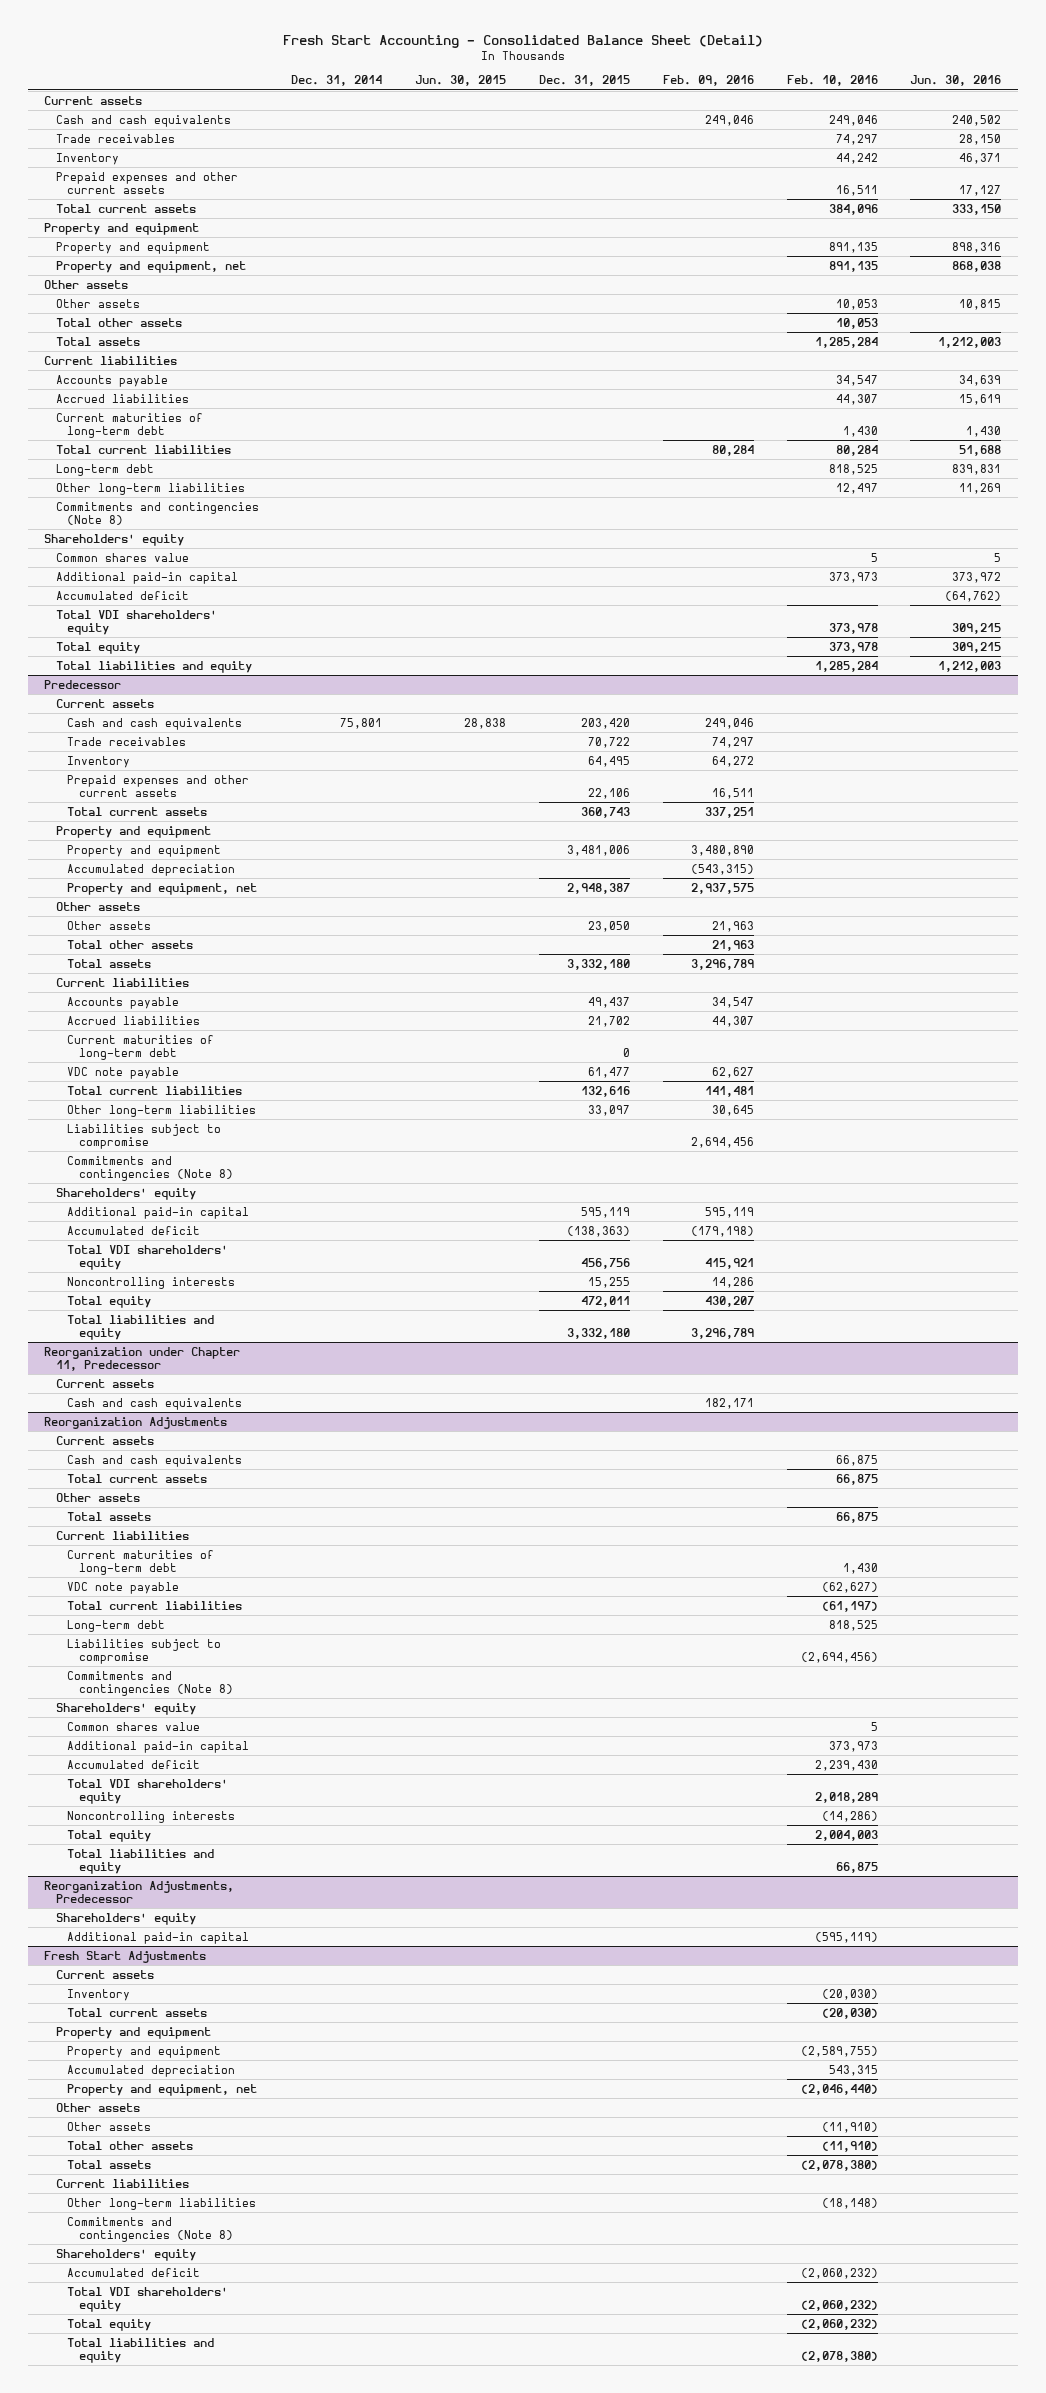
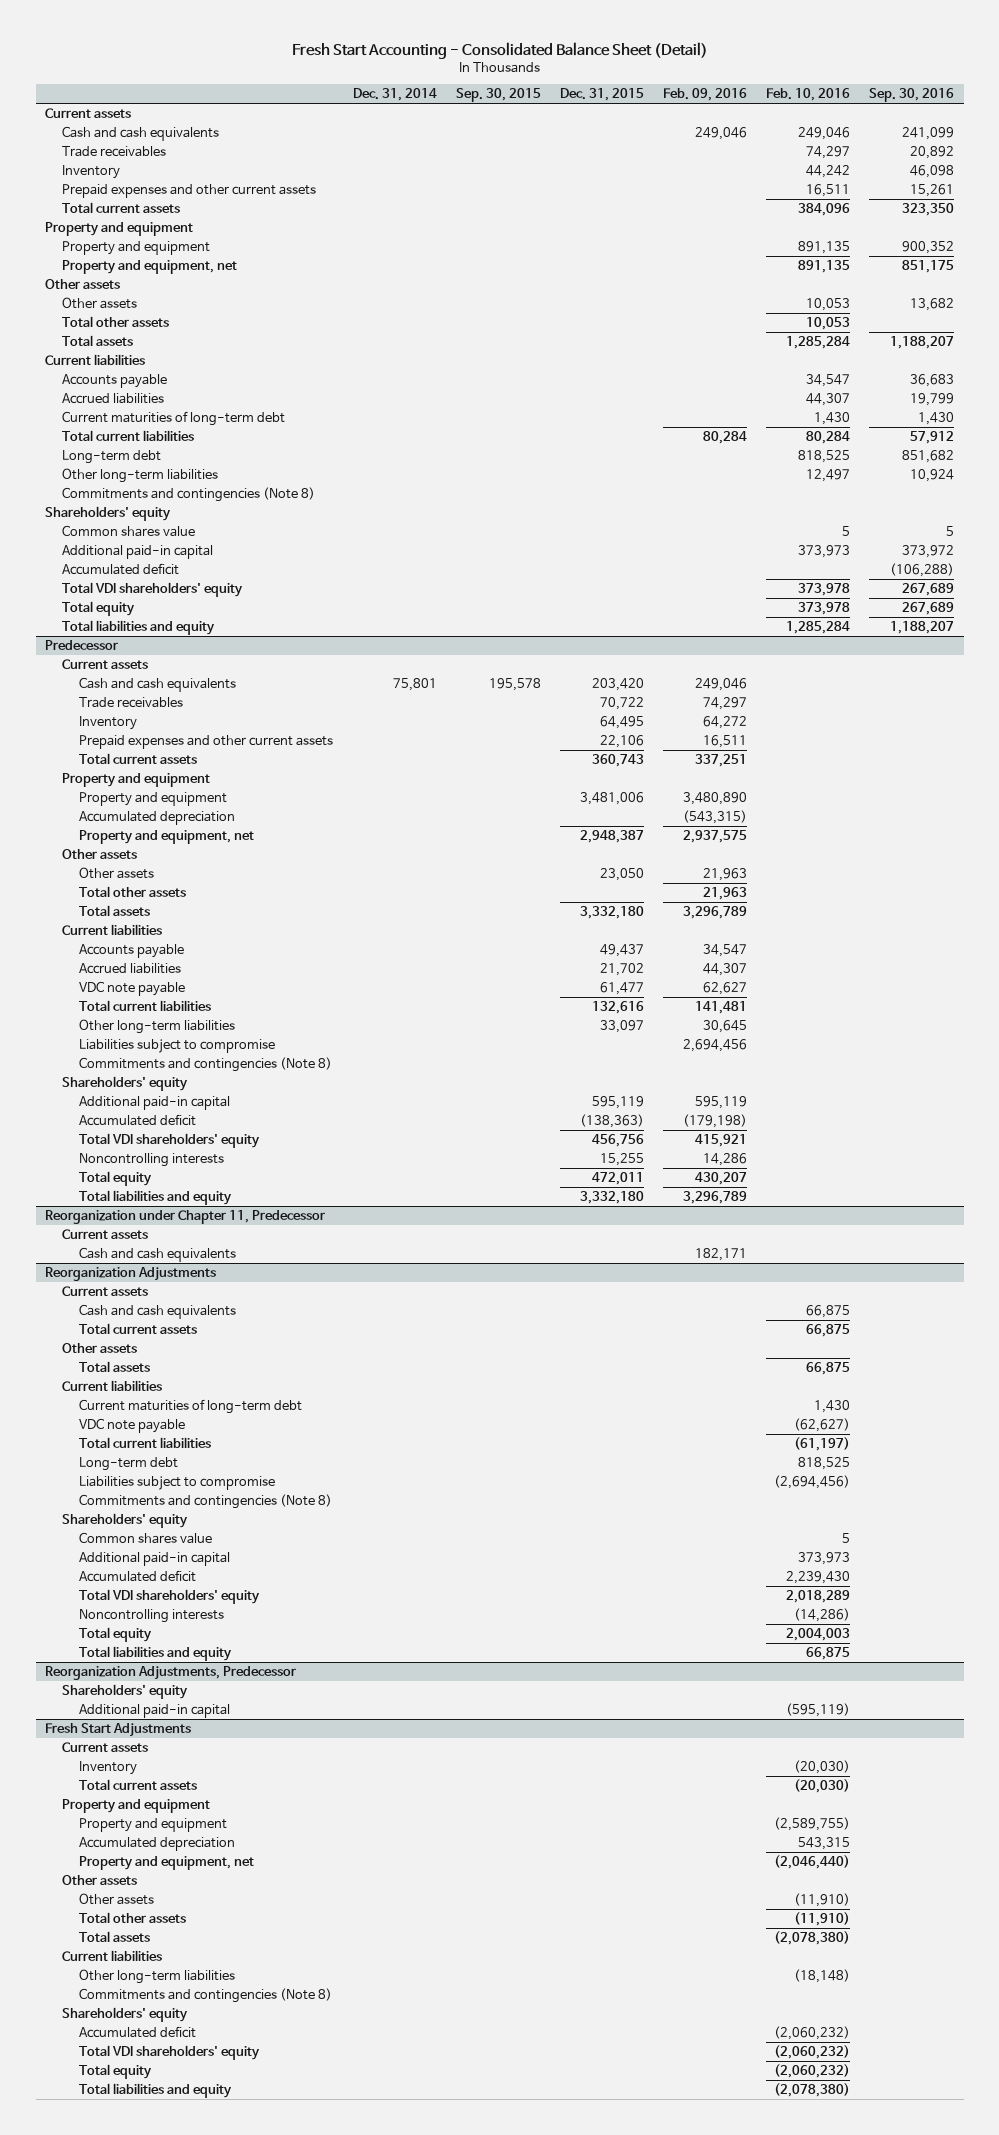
- | Dec. 31, 2014 | Jun. 30, 2015 | Dec. 31, 2015 | Feb. 09, 2016 | Feb. 10, 2016 | Jun. 30, 2016
+ | Dec. 31, 2014 | Sep. 30, 2015 | Dec. 31, 2015 | Feb. 09, 2016 | Feb. 10, 2016 | Sep. 30, 2016
@ Predecessor
- Current maturities of long-term debt | | | 0 | | |

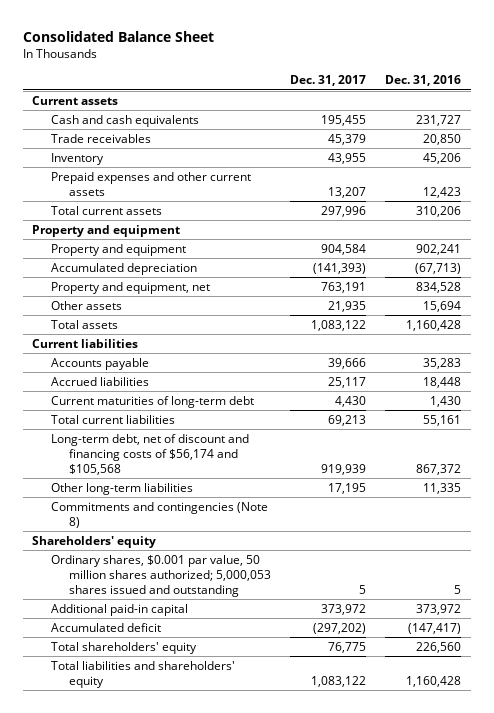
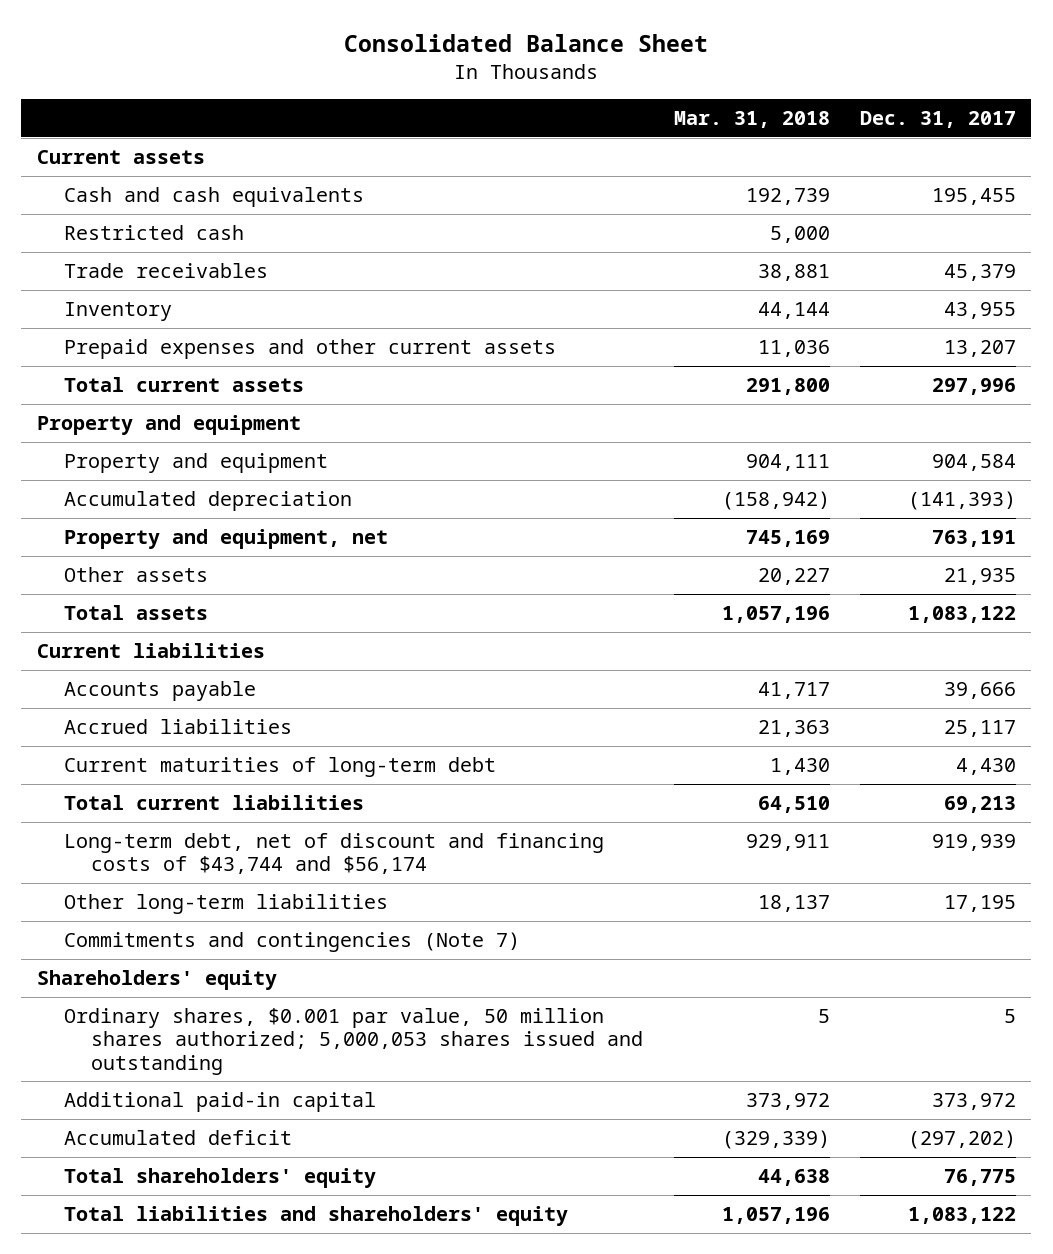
- | Dec. 31, 2017 | Dec. 31, 2016
+ | Mar. 31, 2018 | Dec. 31, 2017
+ Restricted cash | 5,000 |
- Long-term debt, net of discount and financing costs of $56,174 and $105,568 | 919,939 | 867,372
+ Long-term debt, net of discount and financing costs of $43,744 and $56,174 | 929,911 | 919,939
- Commitments and contingencies (Note 8)
+ Commitments and contingencies (Note 7)

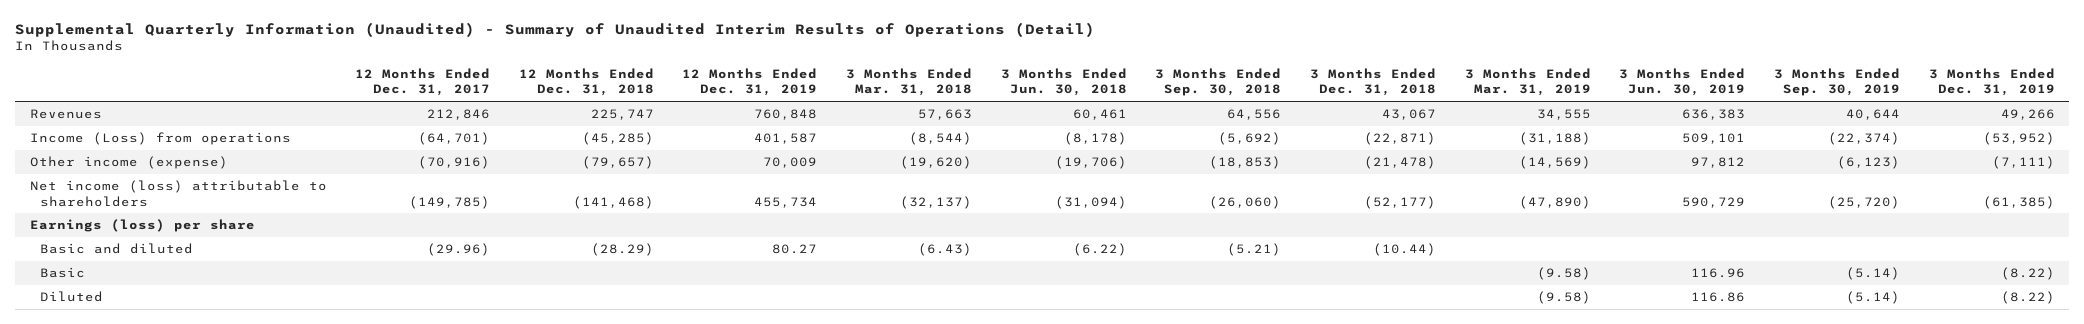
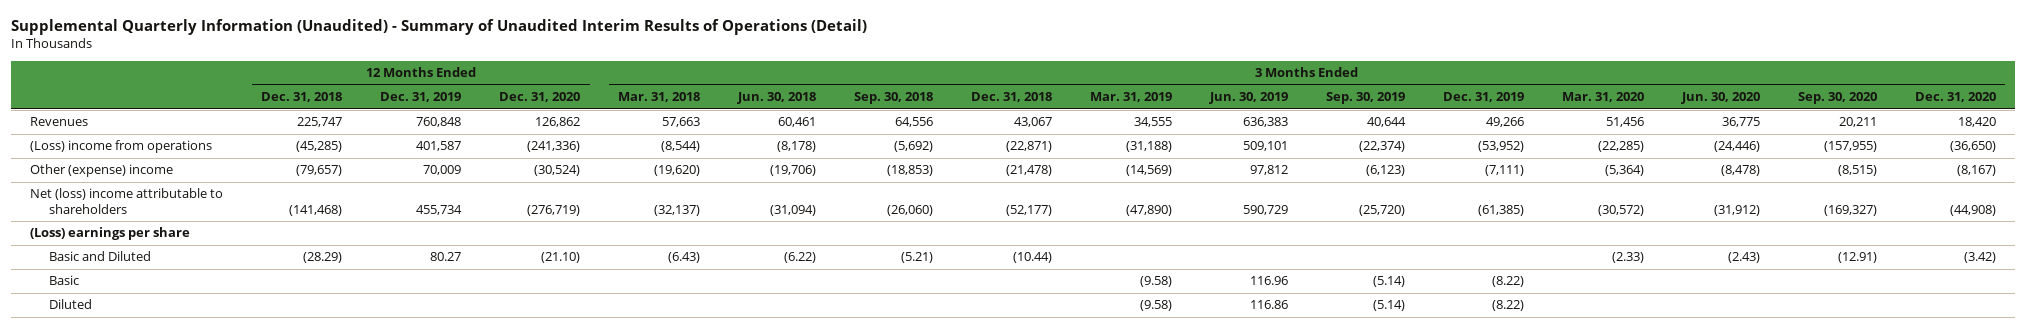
- | 12 Months Ended Dec. 31, 2017 | 12 Months Ended Dec. 31, 2018 | 12 Months Ended Dec. 31, 2019 | 3 Months Ended Mar. 31, 2018 | 3 Months Ended Jun. 30, 2018 | 3 Months Ended Sep. 30, 2018 | 3 Months Ended Dec. 31, 2018 | 3 Months Ended Mar. 31, 2019 | 3 Months Ended Jun. 30, 2019 | 3 Months Ended Sep. 30, 2019 | 3 Months Ended Dec. 31, 2019
+ | 12 Months Ended Dec. 31, 2018 | 12 Months Ended Dec. 31, 2019 | 12 Months Ended Dec. 31, 2020 | 3 Months Ended Mar. 31, 2018 | 3 Months Ended Jun. 30, 2018 | 3 Months Ended Sep. 30, 2018 | 3 Months Ended Dec. 31, 2018 | 3 Months Ended Mar. 31, 2019 | 3 Months Ended Jun. 30, 2019 | 3 Months Ended Sep. 30, 2019 | 3 Months Ended Dec. 31, 2019 | 3 Months Ended Mar. 31, 2020 | 3 Months Ended Jun. 30, 2020 | 3 Months Ended Sep. 30, 2020 | 3 Months Ended Dec. 31, 2020
- Income (Loss) from operations | (64,701) | (45,285) | 401,587 | (8,544) | (8,178) | (5,692) | (22,871) | (31,188) | 509,101 | (22,374) | (53,952)
- Other income (expense) | (70,916) | (79,657) | 70,009 | (19,620) | (19,706) | (18,853) | (21,478) | (14,569) | 97,812 | (6,123) | (7,111)
- Net income (loss) attributable to shareholders | (149,785) | (141,468) | 455,734 | (32,137) | (31,094) | (26,060) | (52,177) | (47,890) | 590,729 | (25,720) | (61,385)
- Earnings (loss) per share
- Basic and diluted | (29.96) | (28.29) | 80.27 | (6.43) | (6.22) | (5.21) | (10.44) | | | |
+ (Loss) income from operations | (45,285) | 401,587 | (241,336) | (8,544) | (8,178) | (5,692) | (22,871) | (31,188) | 509,101 | (22,374) | (53,952) | (22,285) | (24,446) | (157,955) | (36,650)
+ Other (expense) income | (79,657) | 70,009 | (30,524) | (19,620) | (19,706) | (18,853) | (21,478) | (14,569) | 97,812 | (6,123) | (7,111) | (5,364) | (8,478) | (8,515) | (8,167)
+ Net (loss) income attributable to shareholders | (141,468) | 455,734 | (276,719) | (32,137) | (31,094) | (26,060) | (52,177) | (47,890) | 590,729 | (25,720) | (61,385) | (30,572) | (31,912) | (169,327) | (44,908)
+ (Loss) earnings per share
+ Basic and Diluted | (28.29) | 80.27 | (21.10) | (6.43) | (6.22) | (5.21) | (10.44) | | | | | (2.33) | (2.43) | (12.91) | (3.42)

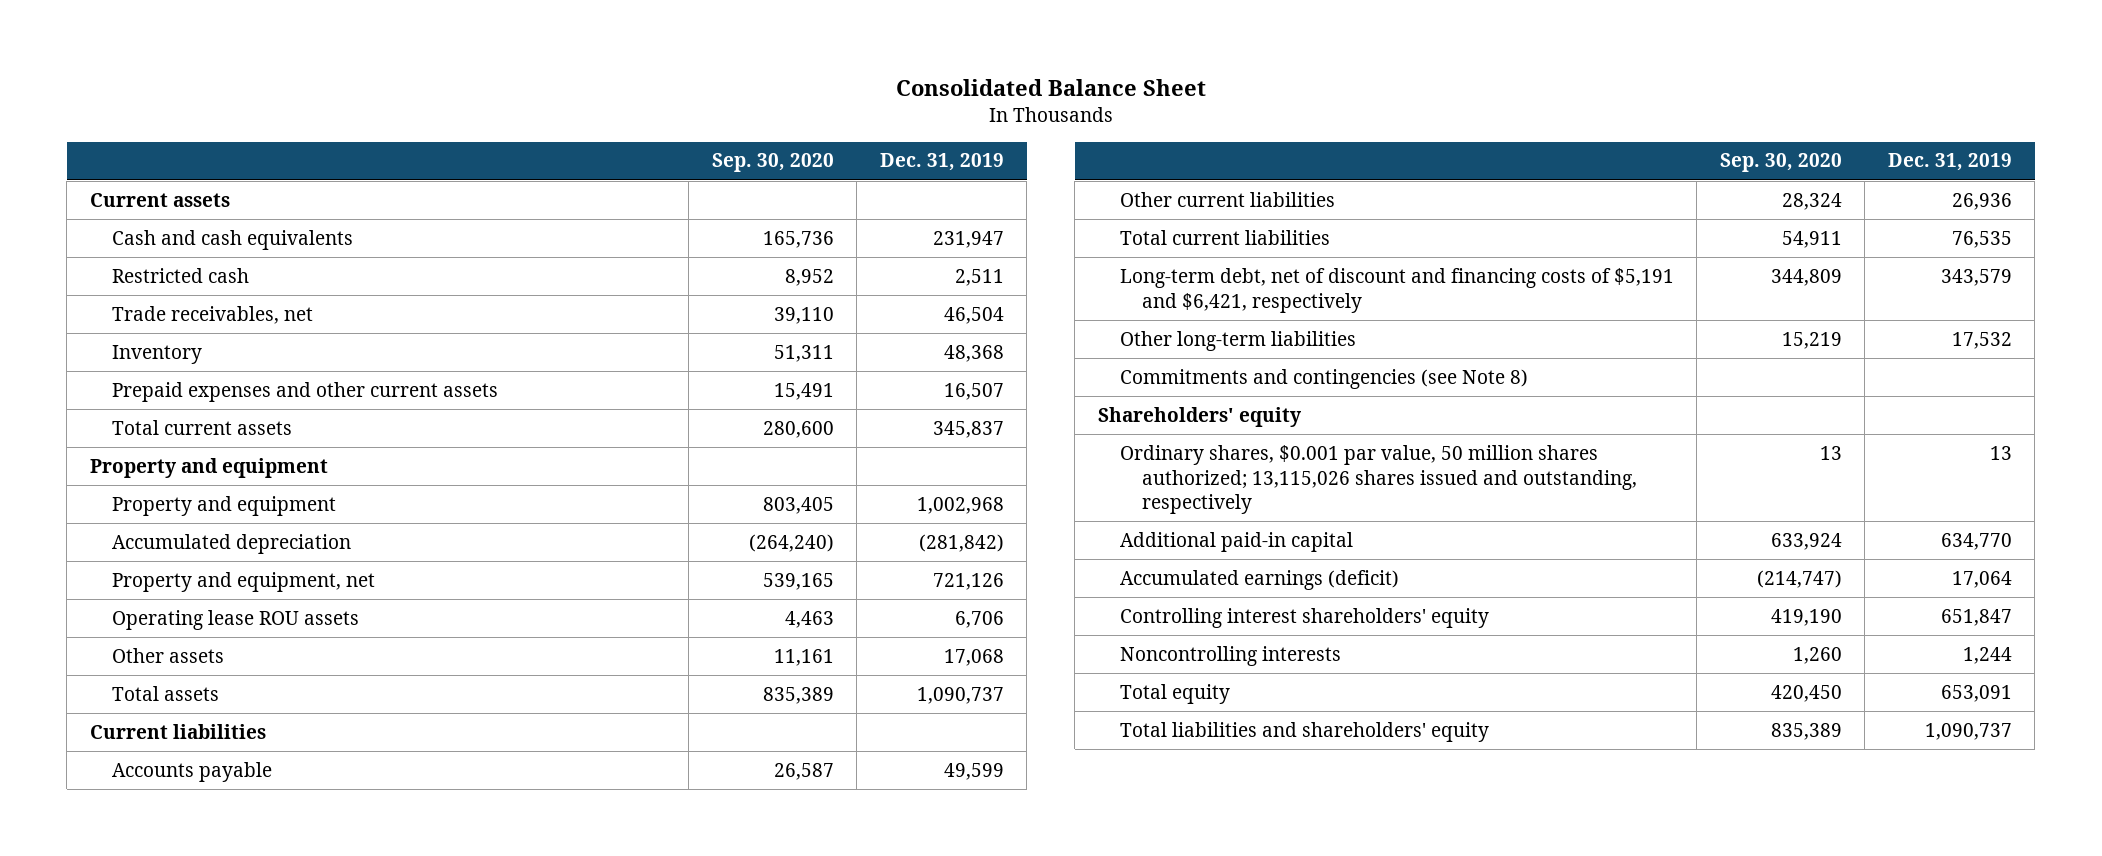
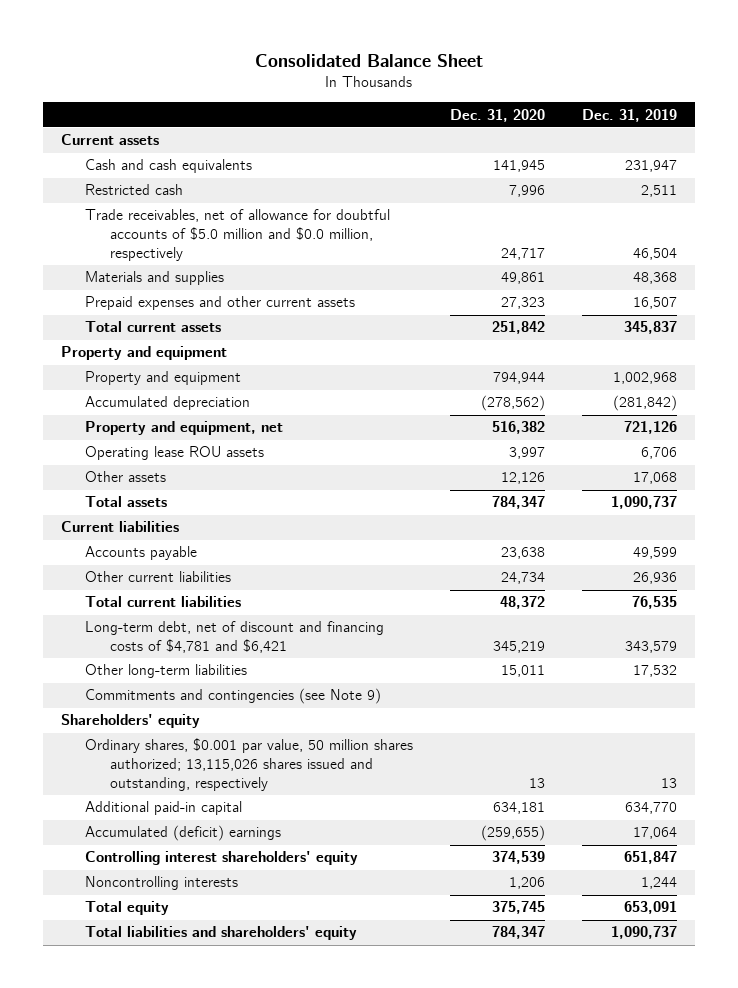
- | Sep. 30, 2020 | Dec. 31, 2019
+ | Dec. 31, 2020 | Dec. 31, 2019
- Trade receivables, net | 39,110 | 46,504
- Inventory | 51,311 | 48,368
+ Trade receivables, net of allowance for doubtful accounts of $5.0 million and $0.0 million, respectively | 24,717 | 46,504
+ Materials and supplies | 49,861 | 48,368
- Long-term debt, net of discount and financing costs of $5,191 and $6,421, respectively | 344,809 | 343,579
+ Long-term debt, net of discount and financing costs of $4,781 and $6,421 | 345,219 | 343,579
- Commitments and contingencies (see Note 8)
+ Commitments and contingencies (see Note 9)
- Accumulated earnings (deficit) | (214,747) | 17,064
+ Accumulated (deficit) earnings | (259,655) | 17,064

